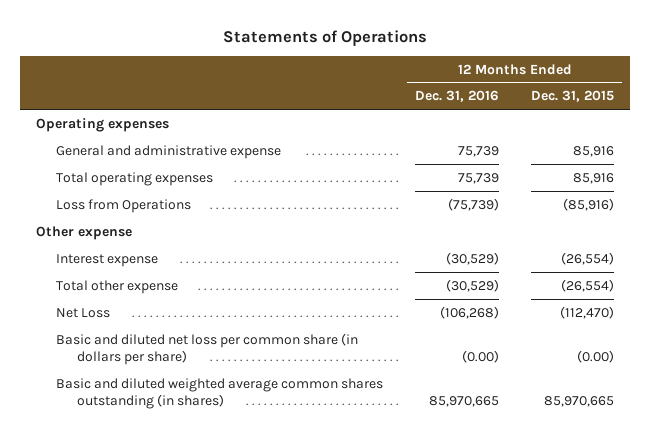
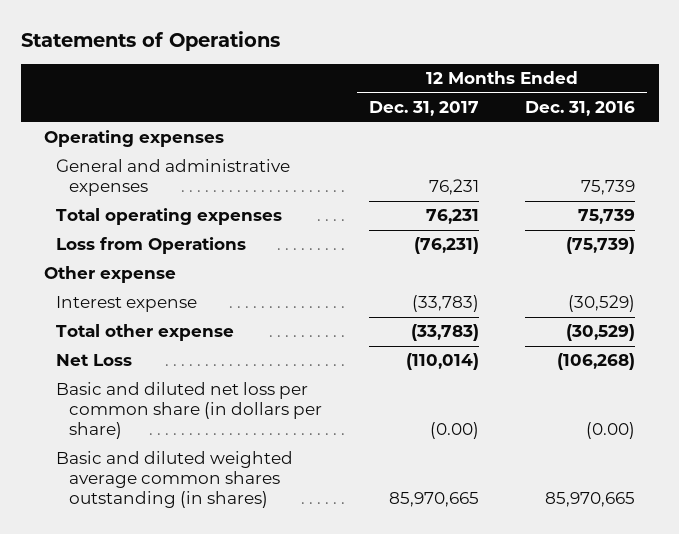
- | 12 Months Ended Dec. 31, 2016 | 12 Months Ended Dec. 31, 2015
+ | 12 Months Ended Dec. 31, 2017 | 12 Months Ended Dec. 31, 2016
- General and administrative expense | 75,739 | 85,916
+ General and administrative expenses | 76,231 | 75,739

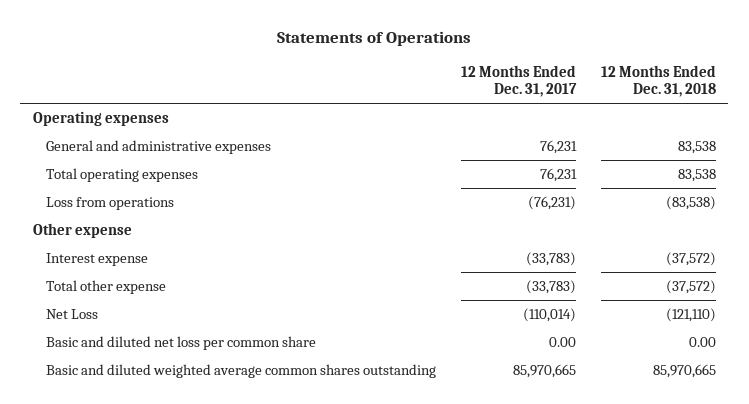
- | 12 Months Ended Dec. 31, 2017 | 12 Months Ended Dec. 31, 2016
+ | 12 Months Ended Dec. 31, 2017 | 12 Months Ended Dec. 31, 2018
- Loss from Operations | (76,231) | (75,739)
+ Loss from operations | (76,231) | (83,538)
- Basic and diluted net loss per common share (in dollars per share) | (0.00) | (0.00)
- Basic and diluted weighted average common shares outstanding (in shares) | 85,970,665 | 85,970,665
+ Basic and diluted net loss per common share | 0.00 | 0.00
+ Basic and diluted weighted average common shares outstanding | 85,970,665 | 85,970,665

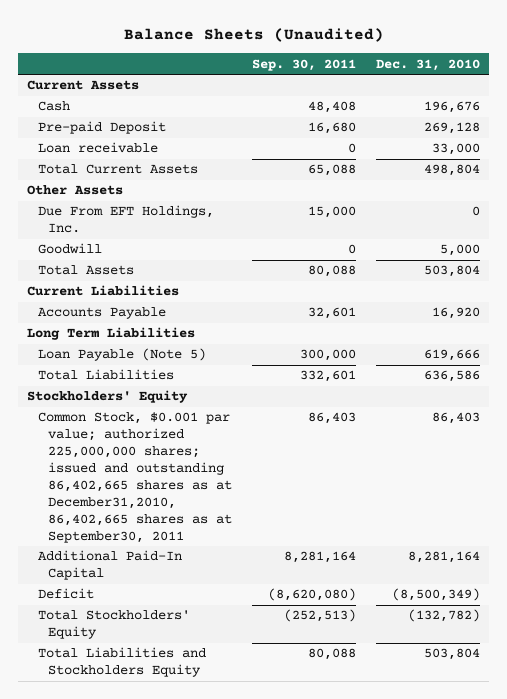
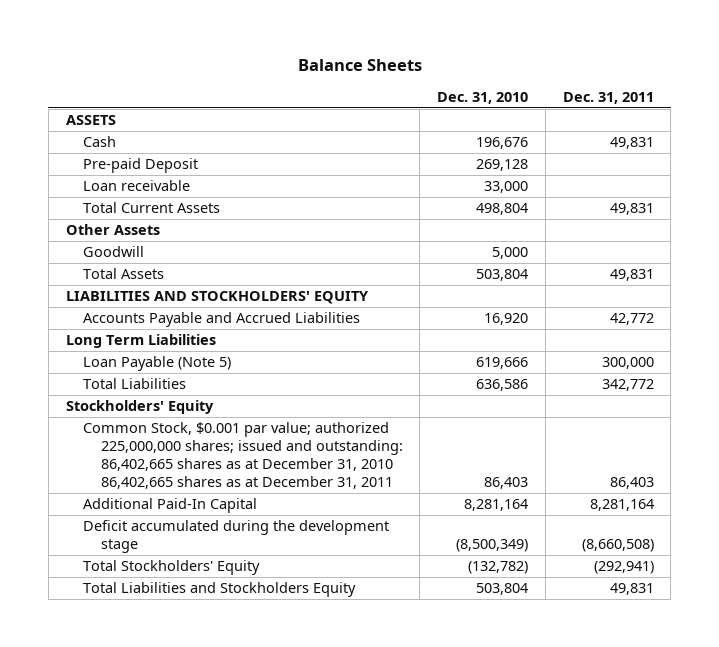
- Balance Sheets (Unaudited)
+ Balance Sheets
- | Sep. 30, 2011 | Dec. 31, 2010
+ | Dec. 31, 2010 | Dec. 31, 2011
- Current Assets
+ ASSETS
- Due From EFT Holdings, Inc. | 15,000 | 0
- Current Liabilities
- Accounts Payable | 32,601 | 16,920
+ LIABILITIES AND STOCKHOLDERS' EQUITY
+ Accounts Payable and Accrued Liabilities | 16,920 | 42,772
- Common Stock, $0.001 par value; authorized 225,000,000 shares; issued and outstanding 86,402,665 shares as at December31,2010, 86,402,665 shares as at September30, 2011 | 86,403 | 86,403
+ Common Stock, $0.001 par value; authorized 225,000,000 shares; issued and outstanding: 86,402,665 shares as at December 31, 2010 86,402,665 shares as at December 31, 2011 | 86,403 | 86,403
- Deficit | (8,620,080) | (8,500,349)
+ Deficit accumulated during the development stage | (8,500,349) | (8,660,508)

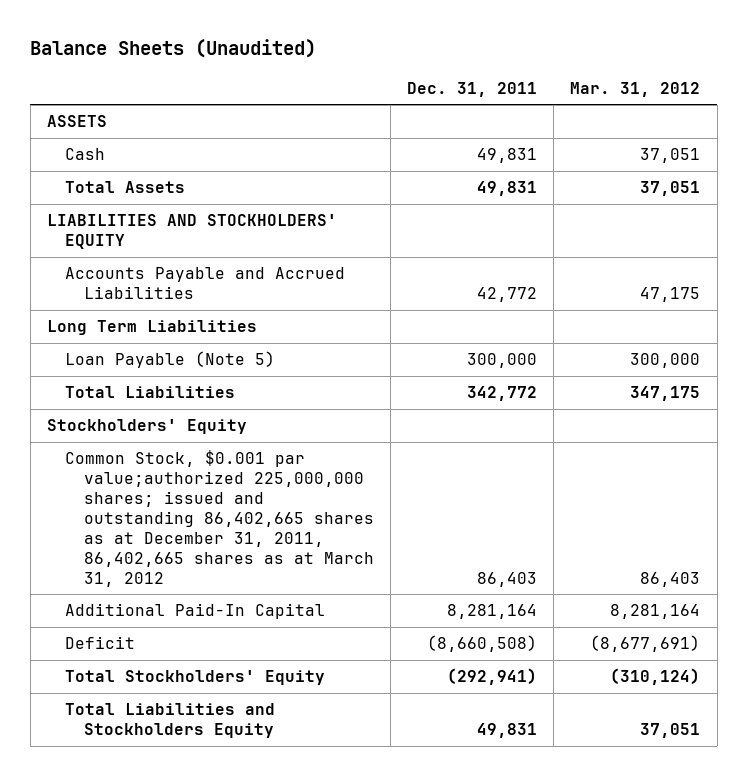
- Balance Sheets
+ Balance Sheets (Unaudited)
- | Dec. 31, 2010 | Dec. 31, 2011
+ | Dec. 31, 2011 | Mar. 31, 2012
- Pre-paid Deposit | 269,128 |
- Loan receivable | 33,000 |
- Total Current Assets | 498,804 | 49,831
- Other Assets
- Goodwill | 5,000 |
- Common Stock, $0.001 par value; authorized 225,000,000 shares; issued and outstanding: 86,402,665 shares as at December 31, 2010 86,402,665 shares as at December 31, 2011 | 86,403 | 86,403
+ Common Stock, $0.001 par value;authorized 225,000,000 shares; issued and outstanding 86,402,665 shares as at December 31, 2011, 86,402,665 shares as at March 31, 2012 | 86,403 | 86,403
- Deficit accumulated during the development stage | (8,500,349) | (8,660,508)
+ Deficit | (8,660,508) | (8,677,691)

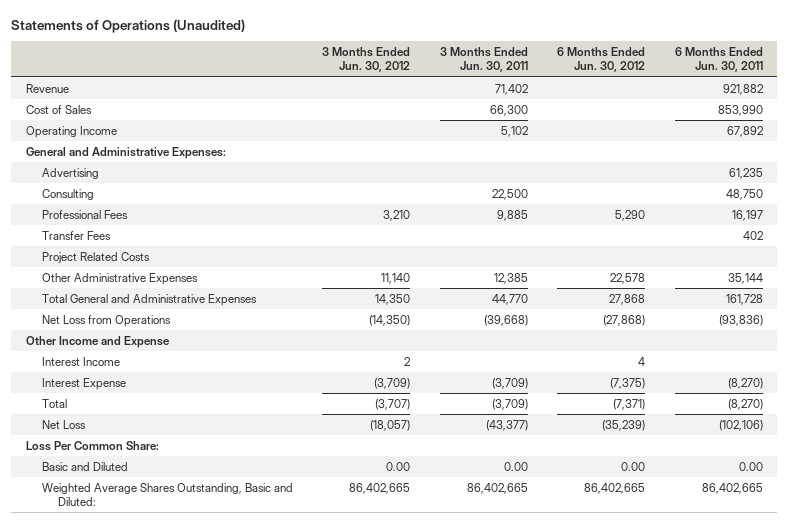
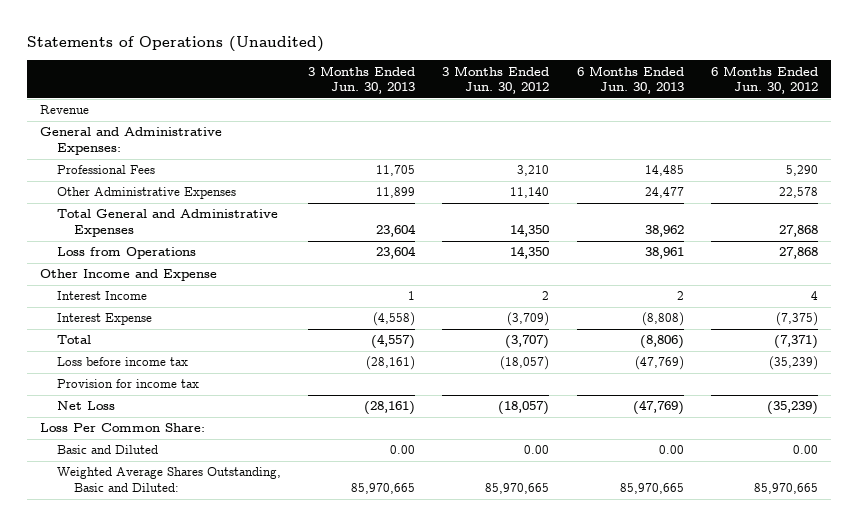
- | 3 Months Ended Jun. 30, 2012 | 3 Months Ended Jun. 30, 2011 | 6 Months Ended Jun. 30, 2012 | 6 Months Ended Jun. 30, 2011
+ | 3 Months Ended Jun. 30, 2013 | 3 Months Ended Jun. 30, 2012 | 6 Months Ended Jun. 30, 2013 | 6 Months Ended Jun. 30, 2012
- Cost of Sales | | 66,300 | | 853,990
- Operating Income | | 5,102 | | 67,892
- Advertising | | | | 61,235
- Consulting | | 22,500 | | 48,750
- Transfer Fees | | | | 402
- Project Related Costs
- Net Loss from Operations | (14,350) | (39,668) | (27,868) | (93,836)
+ Loss from Operations | 23,604 | 14,350 | 38,961 | 27,868
+ Loss before income tax | (28,161) | (18,057) | (47,769) | (35,239)
+ Provision for income tax
- Weighted Average Shares Outstanding, Basic and Diluted: | 86,402,665 | 86,402,665 | 86,402,665 | 86,402,665
+ Weighted Average Shares Outstanding, Basic and Diluted: | 85,970,665 | 85,970,665 | 85,970,665 | 85,970,665

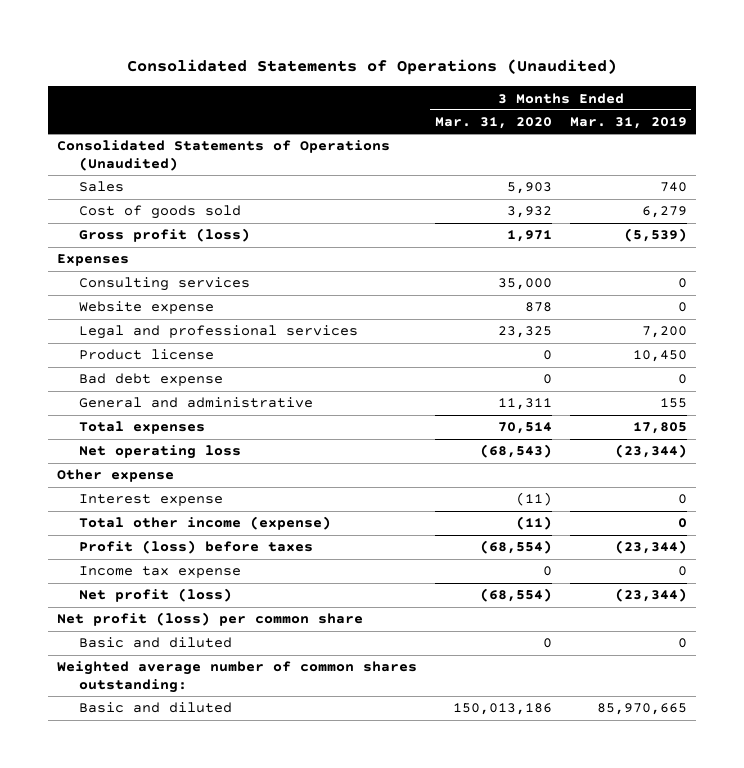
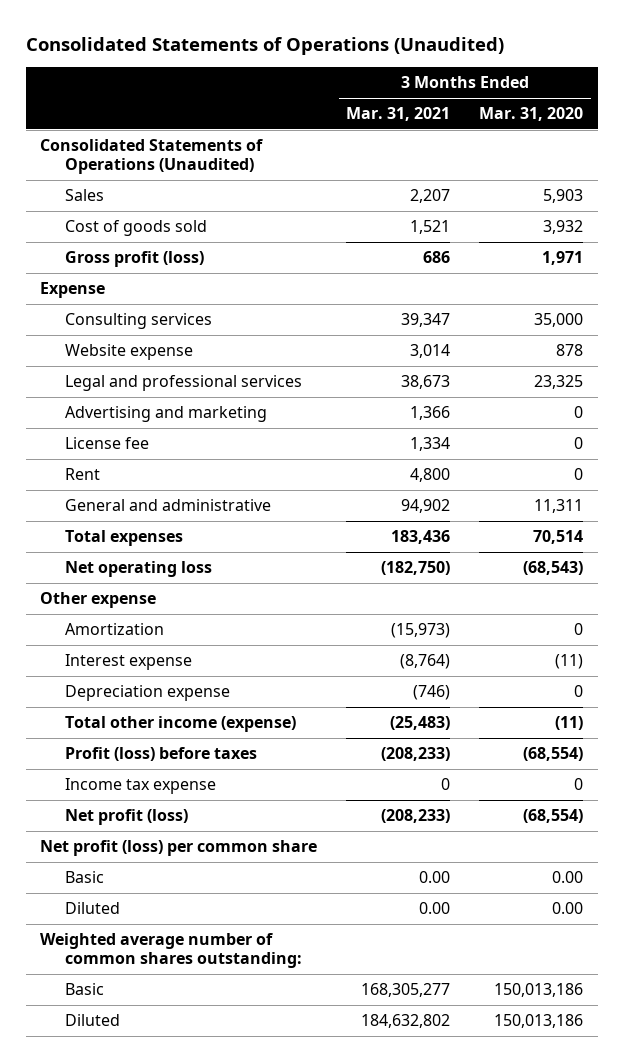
- | 3 Months Ended Mar. 31, 2020 | 3 Months Ended Mar. 31, 2019
+ | 3 Months Ended Mar. 31, 2021 | 3 Months Ended Mar. 31, 2020
- Expenses
+ Expense
- Product license | 0 | 10,450
- Bad debt expense | 0 | 0
+ Advertising and marketing | 1,366 | 0
+ License fee | 1,334 | 0
+ Rent | 4,800 | 0
+ Amortization | (15,973) | 0
+ Depreciation expense | (746) | 0
- Basic and diluted | 0 | 0
+ Basic | 0.00 | 0.00
+ Diluted | 0.00 | 0.00
- Basic and diluted | 150,013,186 | 85,970,665
+ Basic | 168,305,277 | 150,013,186
+ Diluted | 184,632,802 | 150,013,186

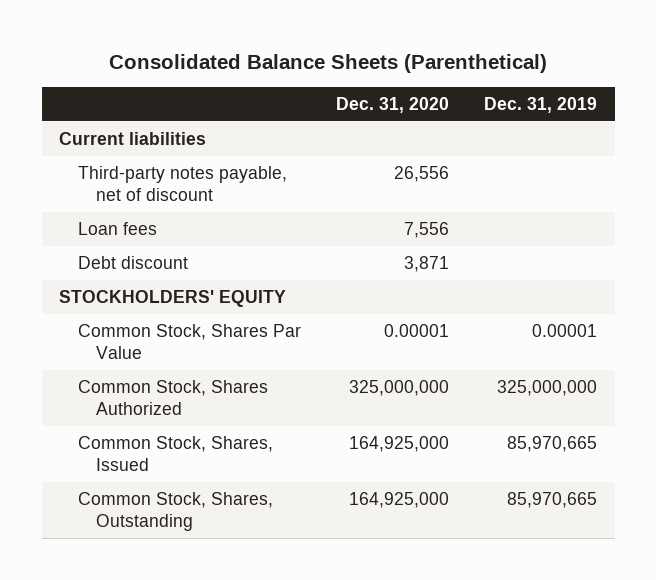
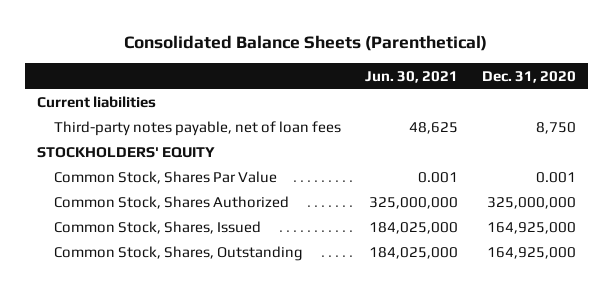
- | Dec. 31, 2020 | Dec. 31, 2019
+ | Jun. 30, 2021 | Dec. 31, 2020
- Third-party notes payable, net of discount | 26,556 |
- Loan fees | 7,556 |
- Debt discount | 3,871 |
+ Third-party notes payable, net of loan fees | 48,625 | 8,750
- Common Stock, Shares Par Value | 0.00001 | 0.00001
+ Common Stock, Shares Par Value | 0.001 | 0.001

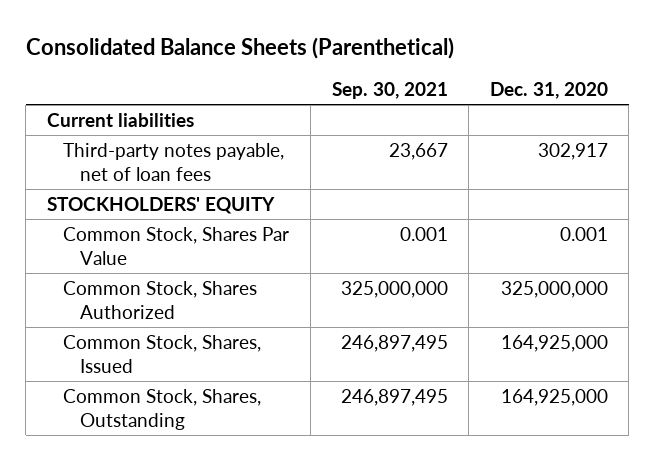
- | Jun. 30, 2021 | Dec. 31, 2020
+ | Sep. 30, 2021 | Dec. 31, 2020
- Third-party notes payable, net of loan fees | 48,625 | 8,750
+ Third-party notes payable, net of loan fees | 23,667 | 302,917

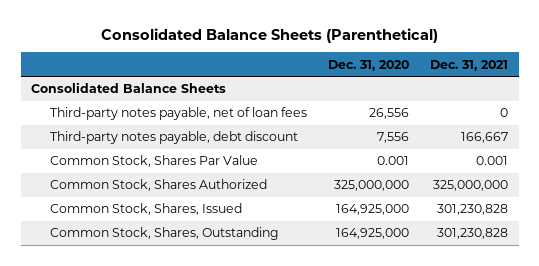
- | Sep. 30, 2021 | Dec. 31, 2020
+ | Dec. 31, 2020 | Dec. 31, 2021
- Current liabilities
- Third-party notes payable, net of loan fees | 23,667 | 302,917
- STOCKHOLDERS' EQUITY
+ Consolidated Balance Sheets
+ Third-party notes payable, net of loan fees | 26,556 | 0
+ Third-party notes payable, debt discount | 7,556 | 166,667

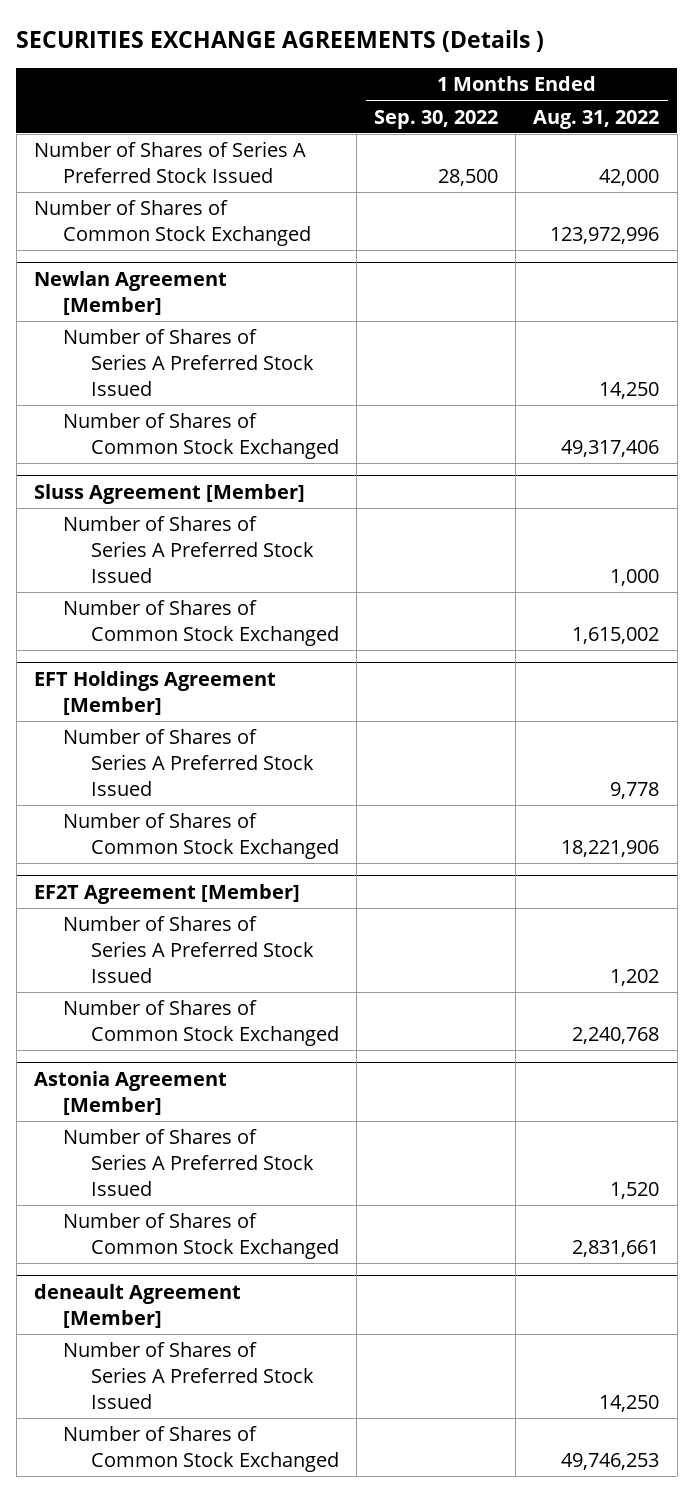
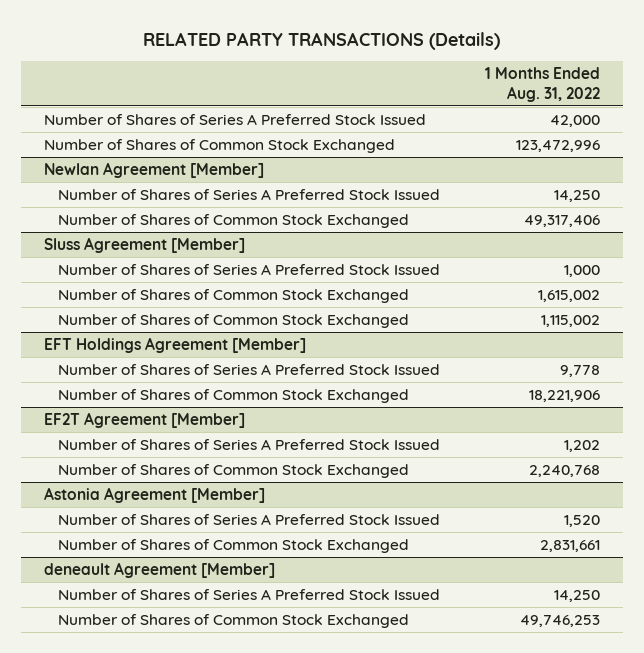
- SECURITIES EXCHANGE AGREEMENTS (Details )
+ RELATED PARTY TRANSACTIONS (Details)
- | 1 Months Ended Sep. 30, 2022 | 1 Months Ended Aug. 31, 2022
+ | 1 Months Ended Aug. 31, 2022
- Number of Shares of Common Stock Exchanged | | 123,972,996
+ Number of Shares of Common Stock Exchanged | 123,472,996
@ Sluss Agreement [Member]
+ Number of Shares of Common Stock Exchanged | 1,115,002

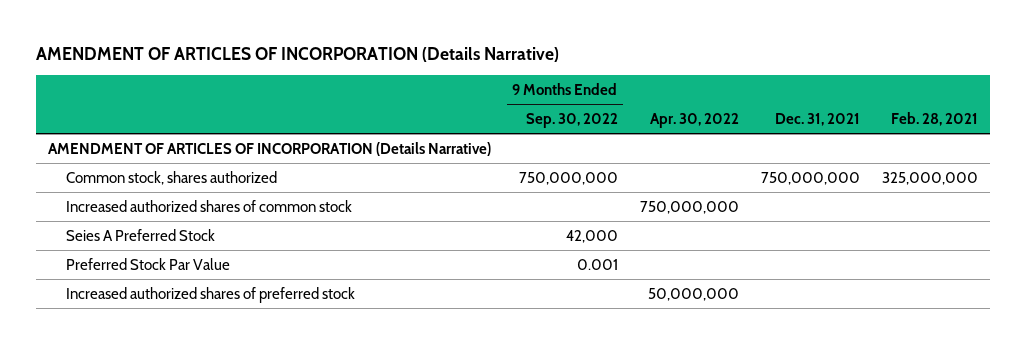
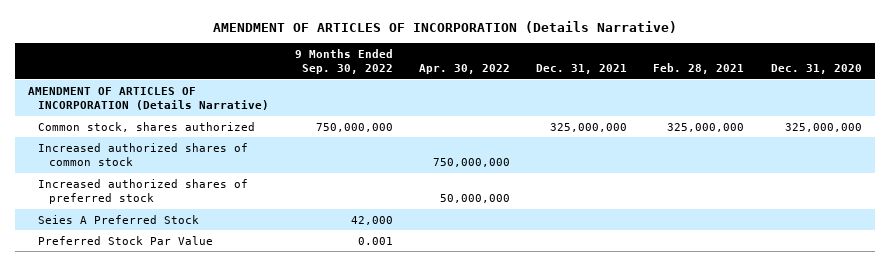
- | 9 Months Ended Sep. 30, 2022 | Apr. 30, 2022 | Dec. 31, 2021 | Feb. 28, 2021
+ | 9 Months Ended Sep. 30, 2022 | Apr. 30, 2022 | Dec. 31, 2021 | Feb. 28, 2021 | Dec. 31, 2020
- Common stock, shares authorized | 750,000,000 | | 750,000,000 | 325,000,000
+ Common stock, shares authorized | 750,000,000 | | 325,000,000 | 325,000,000 | 325,000,000
moved up: Increased authorized shares of preferred stock | | 50,000,000 | | |

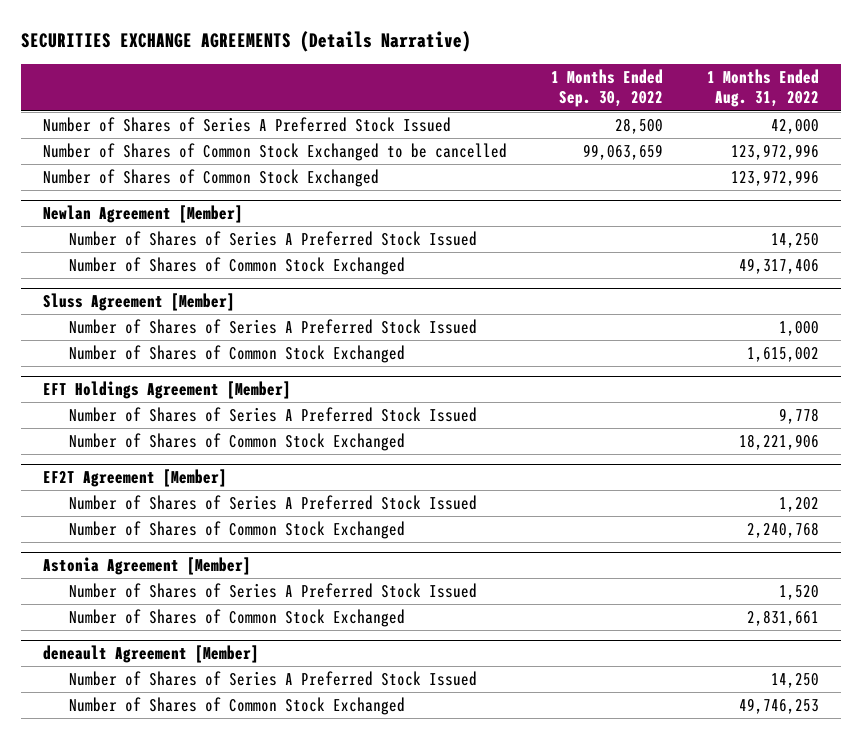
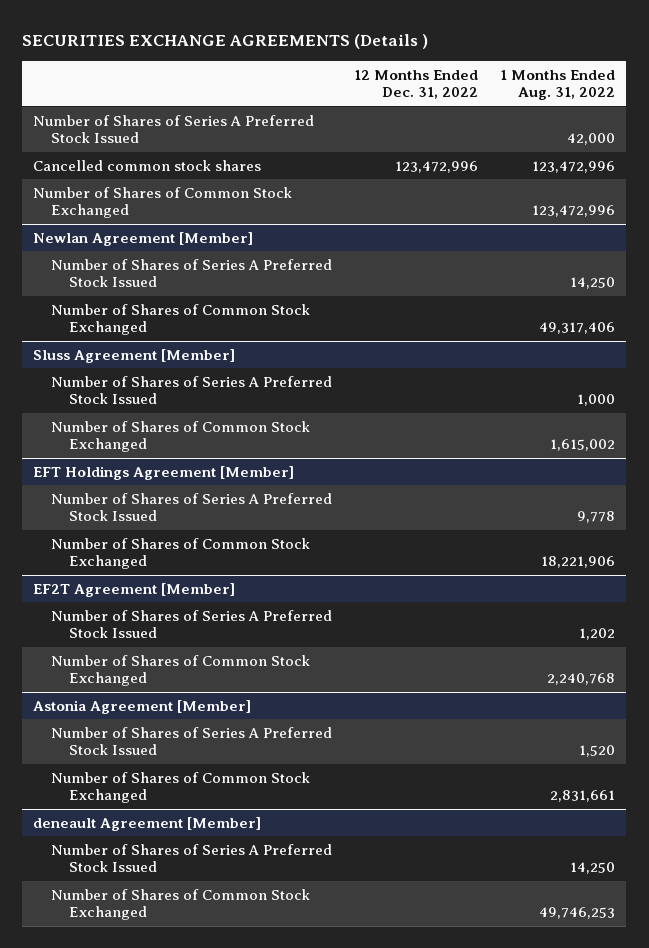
- SECURITIES EXCHANGE AGREEMENTS (Details Narrative)
+ SECURITIES EXCHANGE AGREEMENTS (Details )
- | 1 Months Ended Sep. 30, 2022 | 1 Months Ended Aug. 31, 2022
+ | 12 Months Ended Dec. 31, 2022 | 1 Months Ended Aug. 31, 2022
- Number of Shares of Common Stock Exchanged to be cancelled | 99,063,659 | 123,972,996
- Number of Shares of Common Stock Exchanged | | 123,972,996
+ Cancelled common stock shares | 123,472,996 | 123,472,996
+ Number of Shares of Common Stock Exchanged | | 123,472,996

